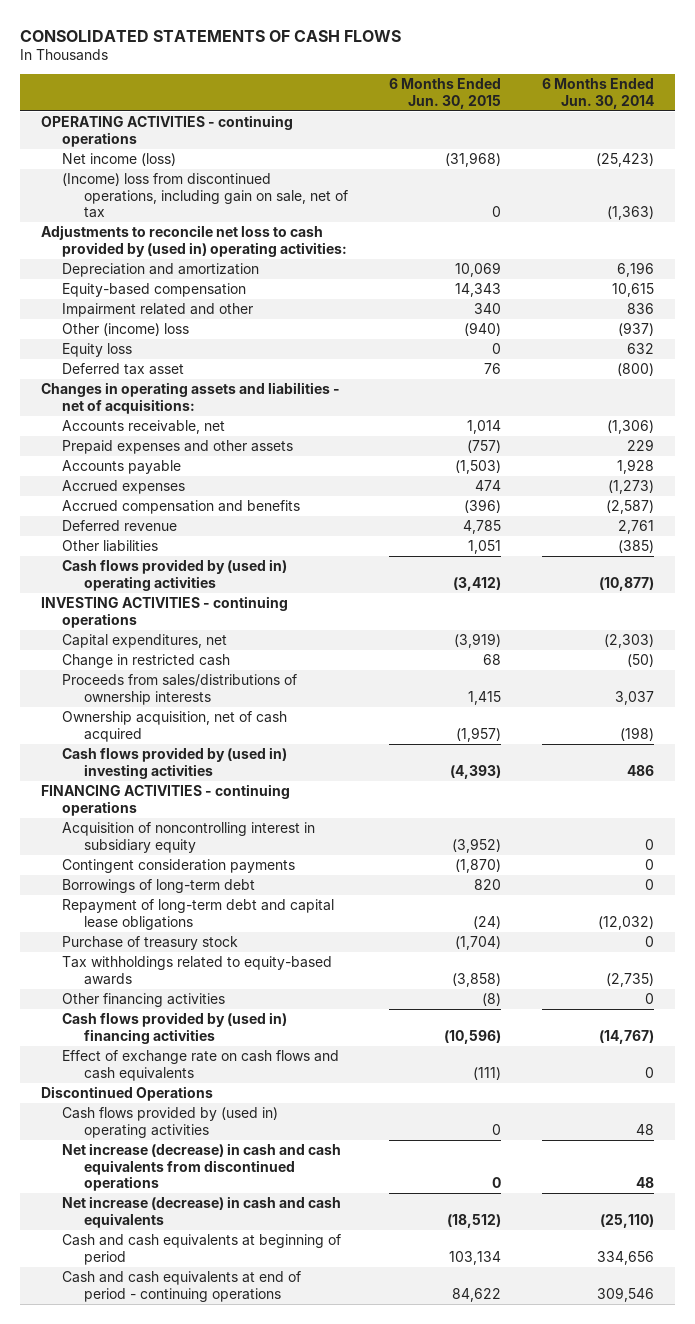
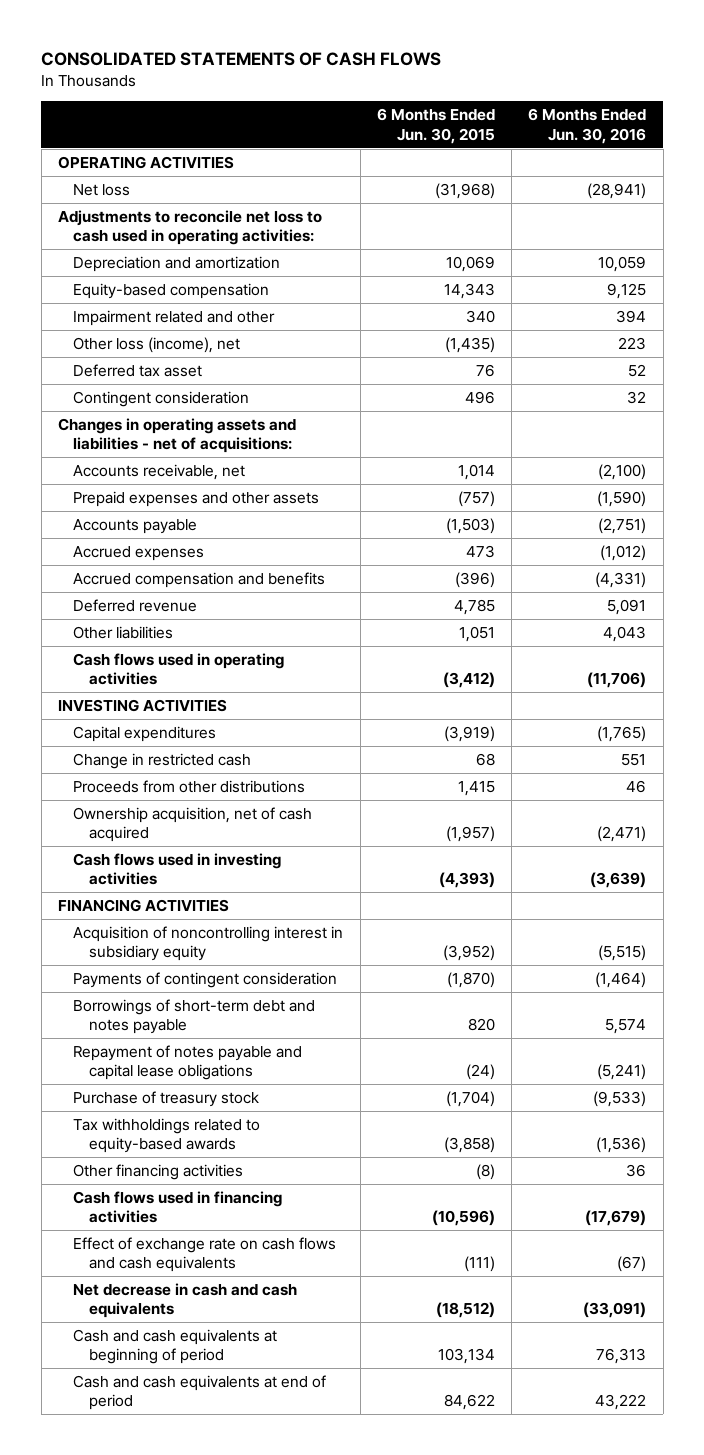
- | 6 Months Ended Jun. 30, 2015 | 6 Months Ended Jun. 30, 2014
+ | 6 Months Ended Jun. 30, 2015 | 6 Months Ended Jun. 30, 2016
- OPERATING ACTIVITIES - continuing operations
- Net income (loss) | (31,968) | (25,423)
- (Income) loss from discontinued operations, including gain on sale, net of tax | 0 | (1,363)
- Adjustments to reconcile net loss to cash provided by (used in) operating activities:
+ OPERATING ACTIVITIES
+ Net loss | (31,968) | (28,941)
+ Adjustments to reconcile net loss to cash used in operating activities:
- Other (income) loss | (940) | (937)
- Equity loss | 0 | 632
+ Other loss (income), net | (1,435) | 223
+ Contingent consideration | 496 | 32
- Accrued expenses | 474 | (1,273)
+ Accrued expenses | 473 | (1,012)
- Cash flows provided by (used in) operating activities | (3,412) | (10,877)
- INVESTING ACTIVITIES - continuing operations
- Capital expenditures, net | (3,919) | (2,303)
+ Cash flows used in operating activities | (3,412) | (11,706)
+ INVESTING ACTIVITIES
+ Capital expenditures | (3,919) | (1,765)
- Proceeds from sales/distributions of ownership interests | 1,415 | 3,037
+ Proceeds from other distributions | 1,415 | 46
- Cash flows provided by (used in) investing activities | (4,393) | 486
- FINANCING ACTIVITIES - continuing operations
+ Cash flows used in investing activities | (4,393) | (3,639)
+ FINANCING ACTIVITIES
- Contingent consideration payments | (1,870) | 0
- Borrowings of long-term debt | 820 | 0
- Repayment of long-term debt and capital lease obligations | (24) | (12,032)
+ Payments of contingent consideration | (1,870) | (1,464)
+ Borrowings of short-term debt and notes payable | 820 | 5,574
+ Repayment of notes payable and capital lease obligations | (24) | (5,241)
- Cash flows provided by (used in) financing activities | (10,596) | (14,767)
+ Cash flows used in financing activities | (10,596) | (17,679)
- Discontinued Operations
- Cash flows provided by (used in) operating activities | 0 | 48
- Net increase (decrease) in cash and cash equivalents from discontinued operations | 0 | 48
- Net increase (decrease) in cash and cash equivalents | (18,512) | (25,110)
+ Net decrease in cash and cash equivalents | (18,512) | (33,091)
- Cash and cash equivalents at end of period - continuing operations | 84,622 | 309,546
+ Cash and cash equivalents at end of period | 84,622 | 43,222

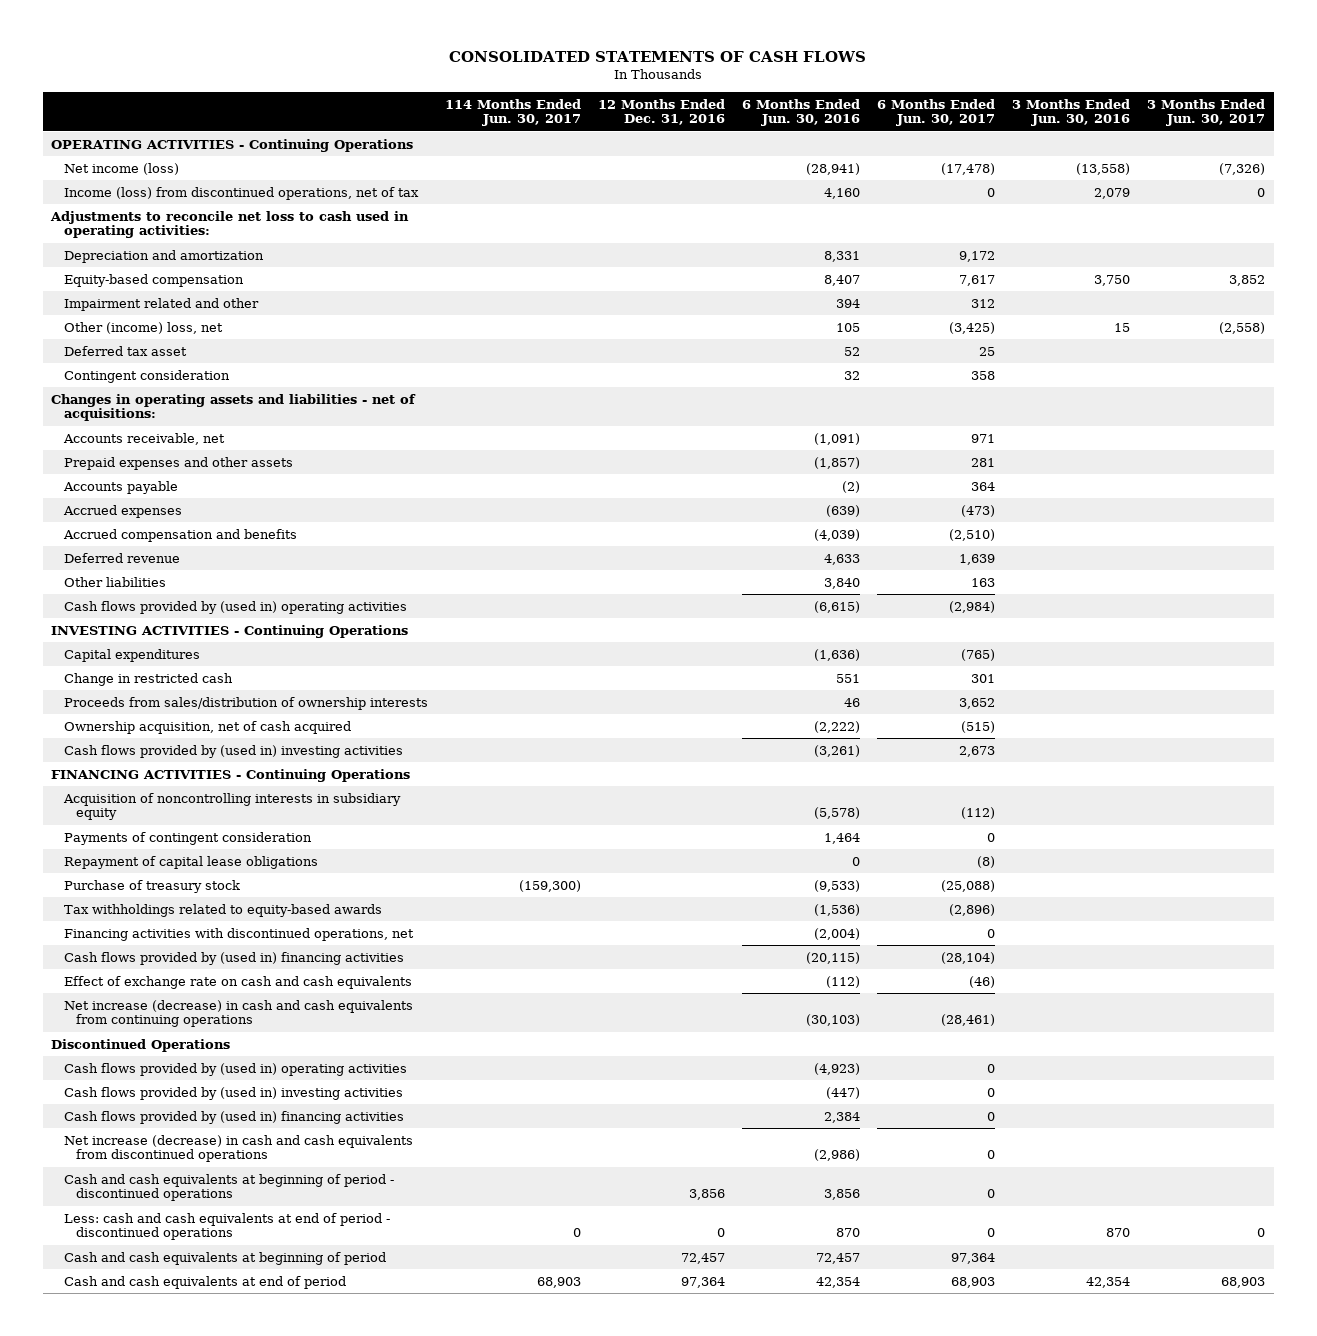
- | 6 Months Ended Jun. 30, 2015 | 6 Months Ended Jun. 30, 2016
+ | 114 Months Ended Jun. 30, 2017 | 12 Months Ended Dec. 31, 2016 | 6 Months Ended Jun. 30, 2016 | 6 Months Ended Jun. 30, 2017 | 3 Months Ended Jun. 30, 2016 | 3 Months Ended Jun. 30, 2017
- OPERATING ACTIVITIES
- Net loss | (31,968) | (28,941)
+ OPERATING ACTIVITIES - Continuing Operations
+ Net income (loss) | | | (28,941) | (17,478) | (13,558) | (7,326)
+ Income (loss) from discontinued operations, net of tax | | | 4,160 | 0 | 2,079 | 0
- Depreciation and amortization | 10,069 | 10,059
- Equity-based compensation | 14,343 | 9,125
+ Depreciation and amortization | | | 8,331 | 9,172 | |
+ Equity-based compensation | | | 8,407 | 7,617 | 3,750 | 3,852
- Other loss (income), net | (1,435) | 223
+ Other (income) loss, net | | | 105 | (3,425) | 15 | (2,558)
- Accounts receivable, net | 1,014 | (2,100)
- Prepaid expenses and other assets | (757) | (1,590)
- Accounts payable | (1,503) | (2,751)
- Accrued expenses | 473 | (1,012)
- Accrued compensation and benefits | (396) | (4,331)
- Deferred revenue | 4,785 | 5,091
- Other liabilities | 1,051 | 4,043
- Cash flows used in operating activities | (3,412) | (11,706)
- INVESTING ACTIVITIES
- Capital expenditures | (3,919) | (1,765)
+ Accounts receivable, net | | | (1,091) | 971 | |
+ Prepaid expenses and other assets | | | (1,857) | 281 | |
+ Accounts payable | | | (2) | 364 | |
+ Accrued expenses | | | (639) | (473) | |
+ Accrued compensation and benefits | | | (4,039) | (2,510) | |
+ Deferred revenue | | | 4,633 | 1,639 | |
+ Other liabilities | | | 3,840 | 163 | |
+ Cash flows provided by (used in) operating activities | | | (6,615) | (2,984) | |
+ INVESTING ACTIVITIES - Continuing Operations
+ Capital expenditures | | | (1,636) | (765) | |
- Proceeds from other distributions | 1,415 | 46
- Ownership acquisition, net of cash acquired | (1,957) | (2,471)
- Cash flows used in investing activities | (4,393) | (3,639)
- FINANCING ACTIVITIES
- Acquisition of noncontrolling interest in subsidiary equity | (3,952) | (5,515)
- Payments of contingent consideration | (1,870) | (1,464)
- Borrowings of short-term debt and notes payable | 820 | 5,574
- Repayment of notes payable and capital lease obligations | (24) | (5,241)
+ Proceeds from sales/distribution of ownership interests | | | 46 | 3,652 | |
+ Ownership acquisition, net of cash acquired | | | (2,222) | (515) | |
+ Cash flows provided by (used in) investing activities | | | (3,261) | 2,673 | |
+ FINANCING ACTIVITIES - Continuing Operations
+ Acquisition of noncontrolling interests in subsidiary equity | | | (5,578) | (112) | |
+ Payments of contingent consideration | | | 1,464 | 0 | |
+ Repayment of capital lease obligations | | | 0 | (8) | |
- Other financing activities | (8) | 36
- Cash flows used in financing activities | (10,596) | (17,679)
- Effect of exchange rate on cash flows and cash equivalents | (111) | (67)
- Net decrease in cash and cash equivalents | (18,512) | (33,091)
- Cash and cash equivalents at beginning of period | 103,134 | 76,313
- Cash and cash equivalents at end of period | 84,622 | 43,222
+ Financing activities with discontinued operations, net | | | (2,004) | 0 | |
+ Cash flows provided by (used in) financing activities | | | (20,115) | (28,104) | |
+ Effect of exchange rate on cash and cash equivalents | | | (112) | (46) | |
+ Net increase (decrease) in cash and cash equivalents from continuing operations | | | (30,103) | (28,461) | |
+ Discontinued Operations
+ Cash flows provided by (used in) operating activities | | | (4,923) | 0 | |
+ Cash flows provided by (used in) investing activities | | | (447) | 0 | |
+ Cash flows provided by (used in) financing activities | | | 2,384 | 0 | |
+ Net increase (decrease) in cash and cash equivalents from discontinued operations | | | (2,986) | 0 | |
+ Cash and cash equivalents at beginning of period - discontinued operations | | 3,856 | 3,856 | 0 | |
+ Less: cash and cash equivalents at end of period - discontinued operations | 0 | 0 | 870 | 0 | 870 | 0
+ Cash and cash equivalents at beginning of period | | 72,457 | 72,457 | 97,364 | |
+ Cash and cash equivalents at end of period | 68,903 | 97,364 | 42,354 | 68,903 | 42,354 | 68,903

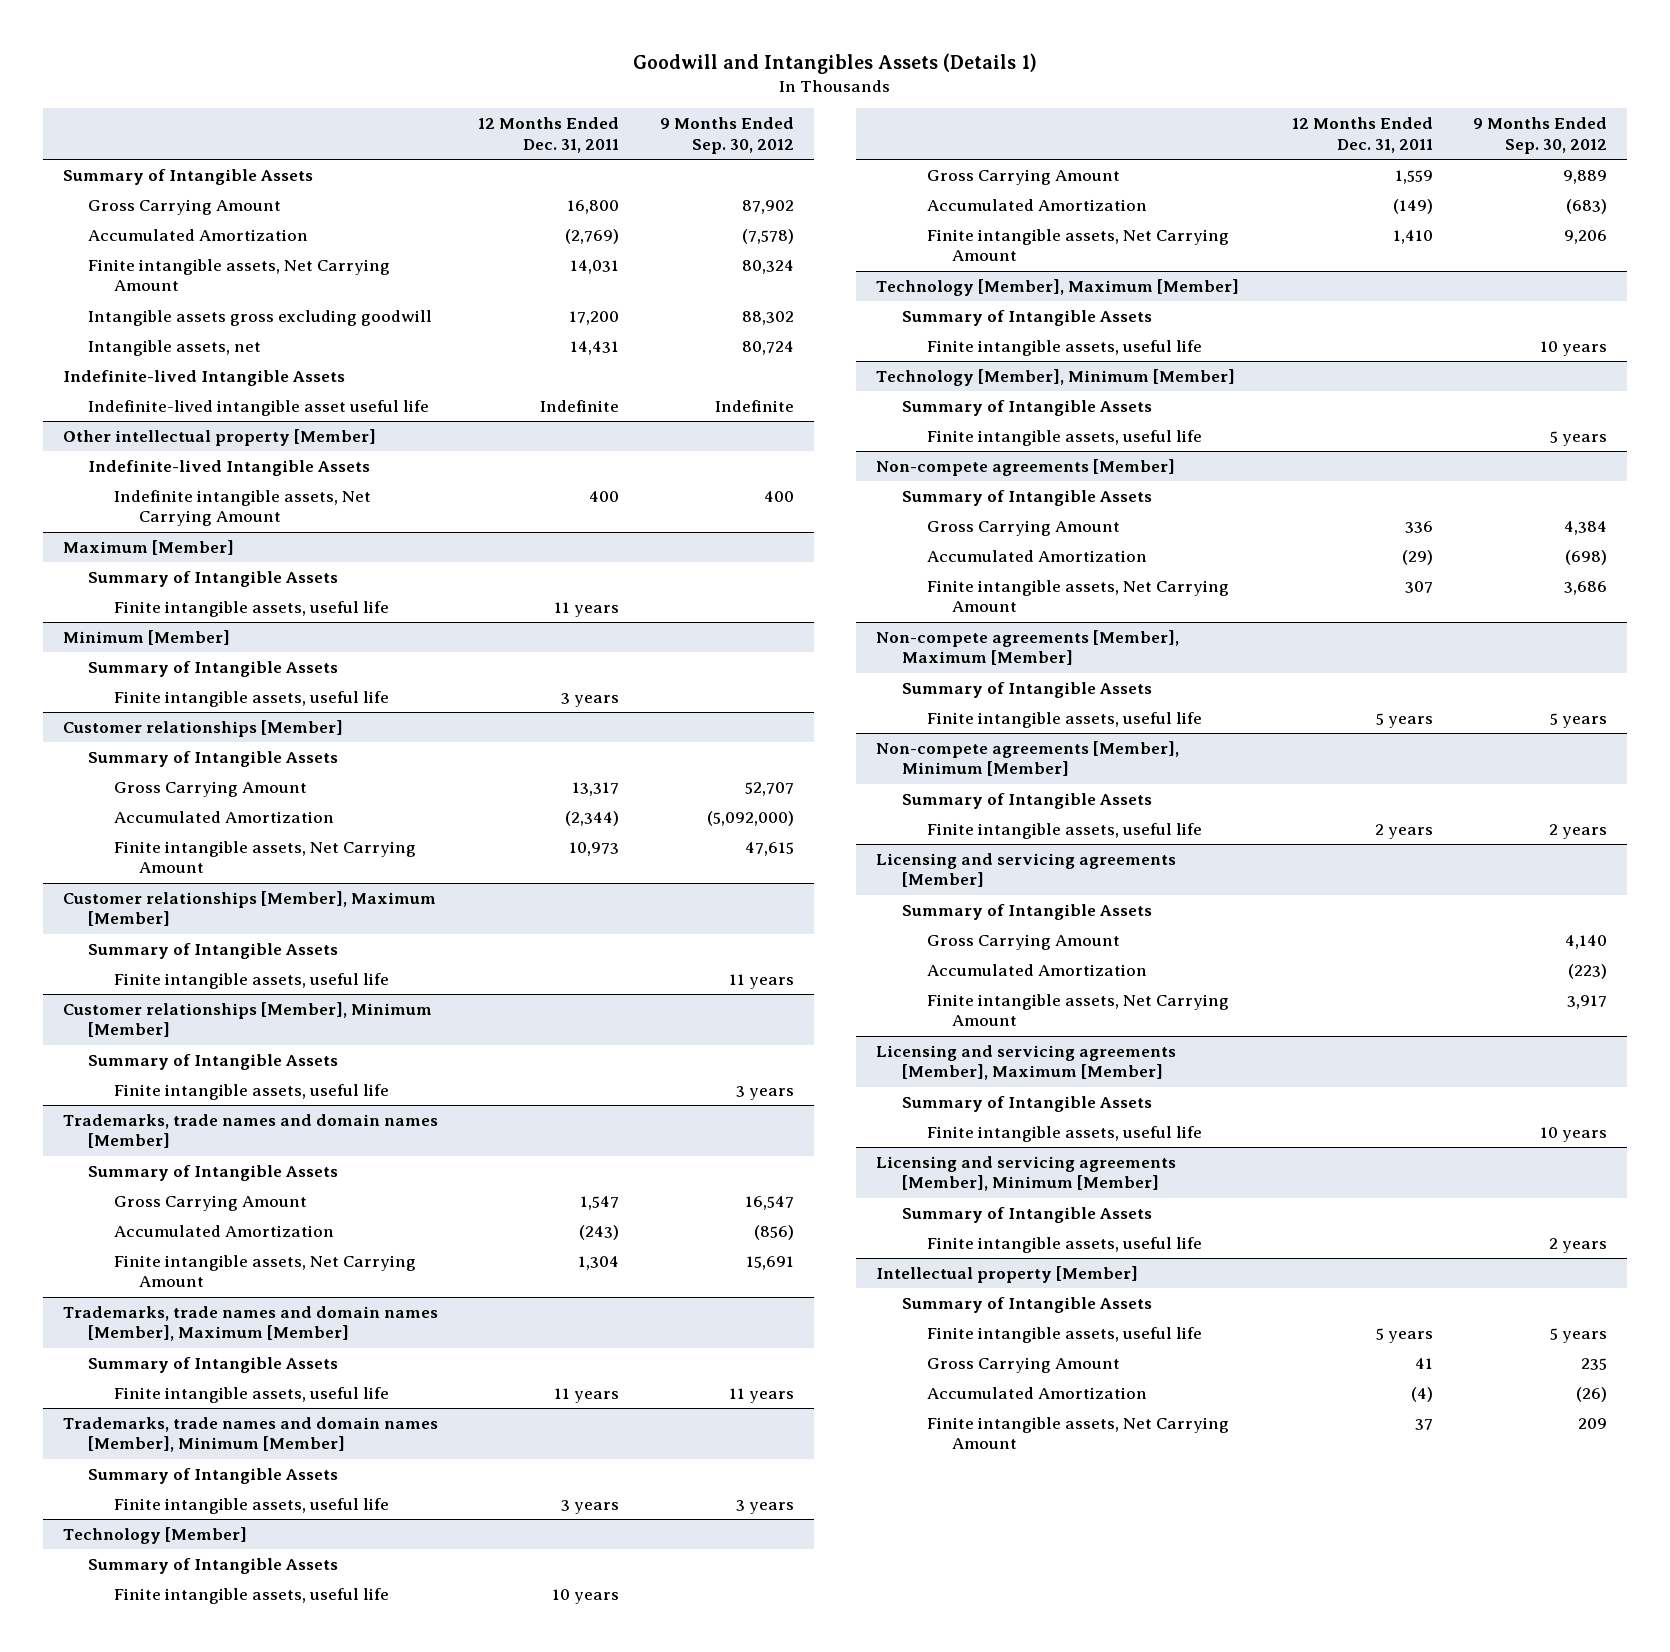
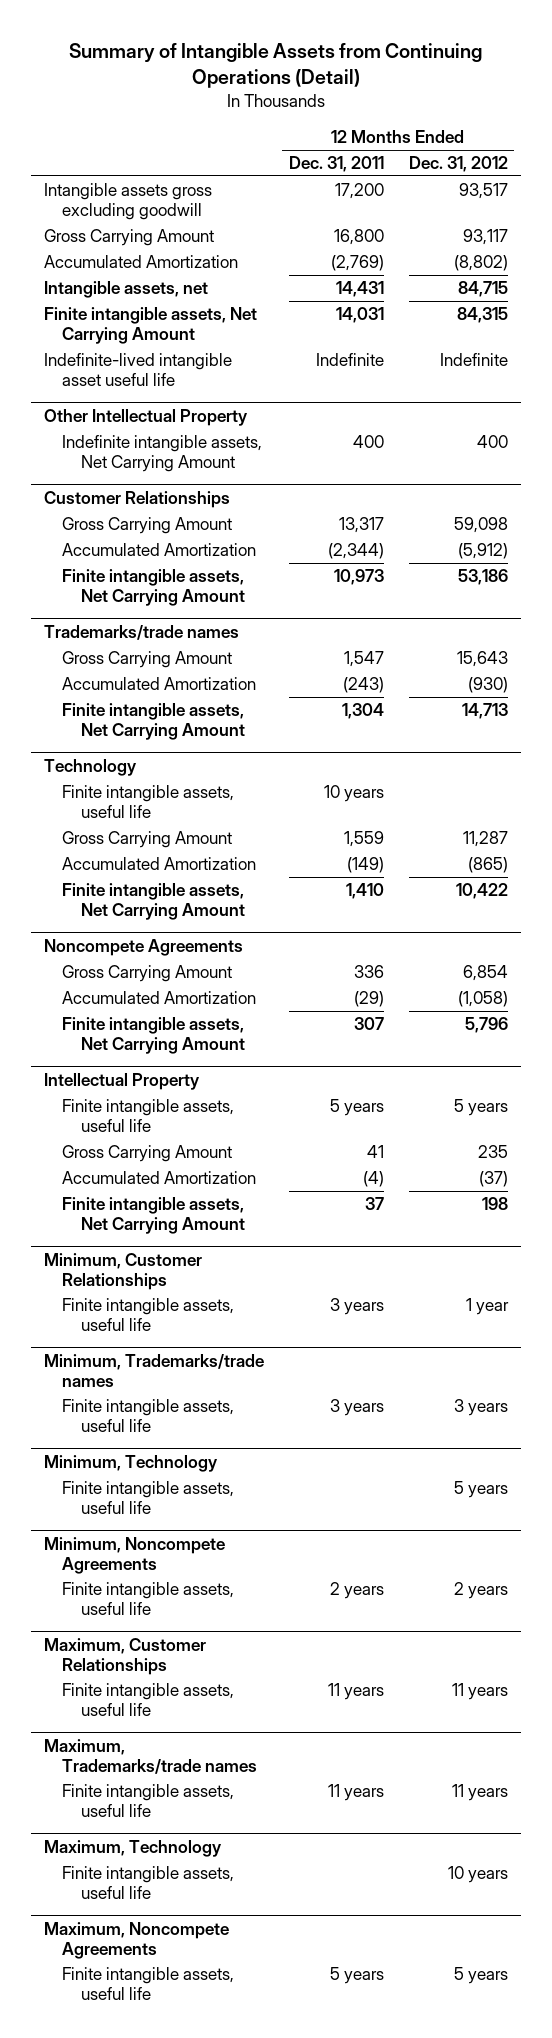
- Goodwill and Intangibles Assets (Details 1)
+ Summary of Intangible Assets from Continuing Operations (Detail)
- | 12 Months Ended Dec. 31, 2011 | 9 Months Ended Sep. 30, 2012
+ | 12 Months Ended Dec. 31, 2011 | 12 Months Ended Dec. 31, 2012
- Summary of Intangible Assets
moved up: Intangible assets gross excluding goodwill | 17,200 | 93,517
- Indefinite-lived Intangible Assets
moved down: Finite intangible assets, Net Carrying Amount | 14,031 | 84,315
- Other intellectual property [Member]
- Indefinite-lived Intangible Assets
+ Other Intellectual Property
- Maximum [Member]
- Summary of Intangible Assets
- Finite intangible assets, useful life | 11 years |
- Minimum [Member]
- Summary of Intangible Assets
- Finite intangible assets, useful life | 3 years |
- Customer relationships [Member]
- Summary of Intangible Assets
+ Customer Relationships
- Customer relationships [Member], Maximum [Member]
- Summary of Intangible Assets
- Finite intangible assets, useful life | | 11 years
- Customer relationships [Member], Minimum [Member]
- Summary of Intangible Assets
- Finite intangible assets, useful life | | 3 years
- Trademarks, trade names and domain names [Member]
- Summary of Intangible Assets
+ Trademarks/trade names
- Trademarks, trade names and domain names [Member], Maximum [Member]
- Summary of Intangible Assets
- Finite intangible assets, useful life | 11 years | 11 years
- Trademarks, trade names and domain names [Member], Minimum [Member]
- Summary of Intangible Assets
- Finite intangible assets, useful life | 3 years | 3 years
- Technology [Member]
- Summary of Intangible Assets
+ Technology
- Technology [Member], Maximum [Member]
- Summary of Intangible Assets
- Finite intangible assets, useful life | | 10 years
- Technology [Member], Minimum [Member]
- Summary of Intangible Assets
- Finite intangible assets, useful life | | 5 years
- Non-compete agreements [Member]
- Summary of Intangible Assets
+ Noncompete Agreements
- Non-compete agreements [Member], Maximum [Member]
- Summary of Intangible Assets
- Finite intangible assets, useful life | 5 years | 5 years
- Non-compete agreements [Member], Minimum [Member]
- Summary of Intangible Assets
- Finite intangible assets, useful life | 2 years | 2 years
- Licensing and servicing agreements [Member]
- Summary of Intangible Assets
- Gross Carrying Amount | | 4,140
- Accumulated Amortization | | (223)
- Finite intangible assets, Net Carrying Amount | | 3,917
- Licensing and servicing agreements [Member], Maximum [Member]
- Summary of Intangible Assets
- Finite intangible assets, useful life | | 10 years
- Licensing and servicing agreements [Member], Minimum [Member]
- Summary of Intangible Assets
- Finite intangible assets, useful life | | 2 years
- Intellectual property [Member]
- Summary of Intangible Assets
+ Intellectual Property
+ Minimum, Customer Relationships
+ Finite intangible assets, useful life | 3 years | 1 year
+ Minimum, Trademarks/trade names
+ Finite intangible assets, useful life | 3 years | 3 years
+ Minimum, Technology
+ Finite intangible assets, useful life | | 5 years
+ Minimum, Noncompete Agreements
+ Finite intangible assets, useful life | 2 years | 2 years
+ Maximum, Customer Relationships
+ Finite intangible assets, useful life | 11 years | 11 years
+ Maximum, Trademarks/trade names
+ Finite intangible assets, useful life | 11 years | 11 years
+ Maximum, Technology
+ Finite intangible assets, useful life | | 10 years
+ Maximum, Noncompete Agreements
+ Finite intangible assets, useful life | 5 years | 5 years

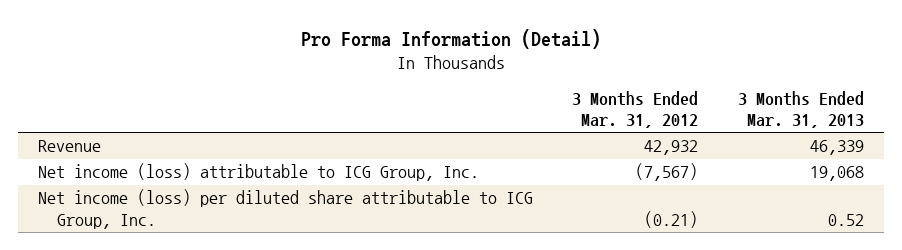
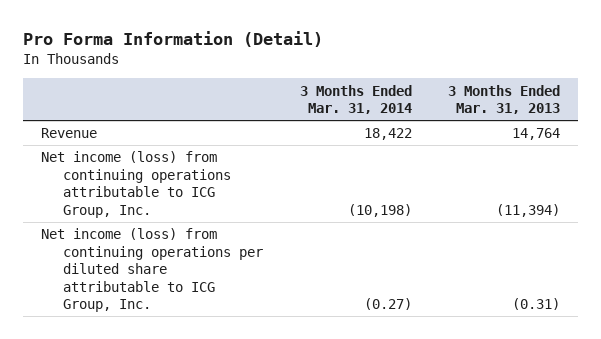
- | 3 Months Ended Mar. 31, 2012 | 3 Months Ended Mar. 31, 2013
+ | 3 Months Ended Mar. 31, 2014 | 3 Months Ended Mar. 31, 2013
- Revenue | 42,932 | 46,339
- Net income (loss) attributable to ICG Group, Inc. | (7,567) | 19,068
- Net income (loss) per diluted share attributable to ICG Group, Inc. | (0.21) | 0.52
+ Revenue | 18,422 | 14,764
+ Net income (loss) from continuing operations attributable to ICG Group, Inc. | (10,198) | (11,394)
+ Net income (loss) from continuing operations per diluted share attributable to ICG Group, Inc. | (0.27) | (0.31)

